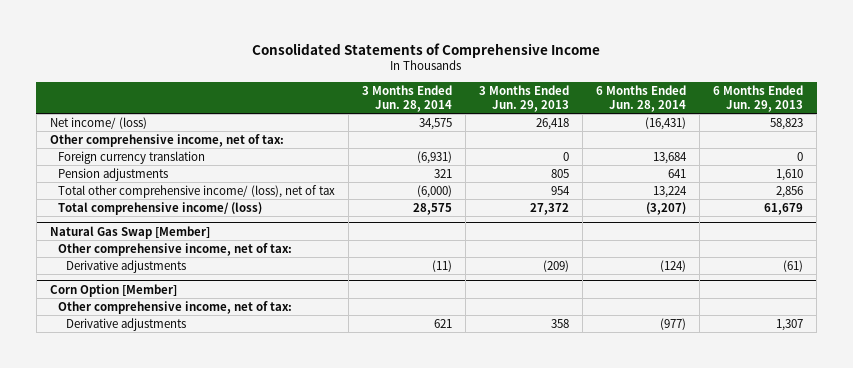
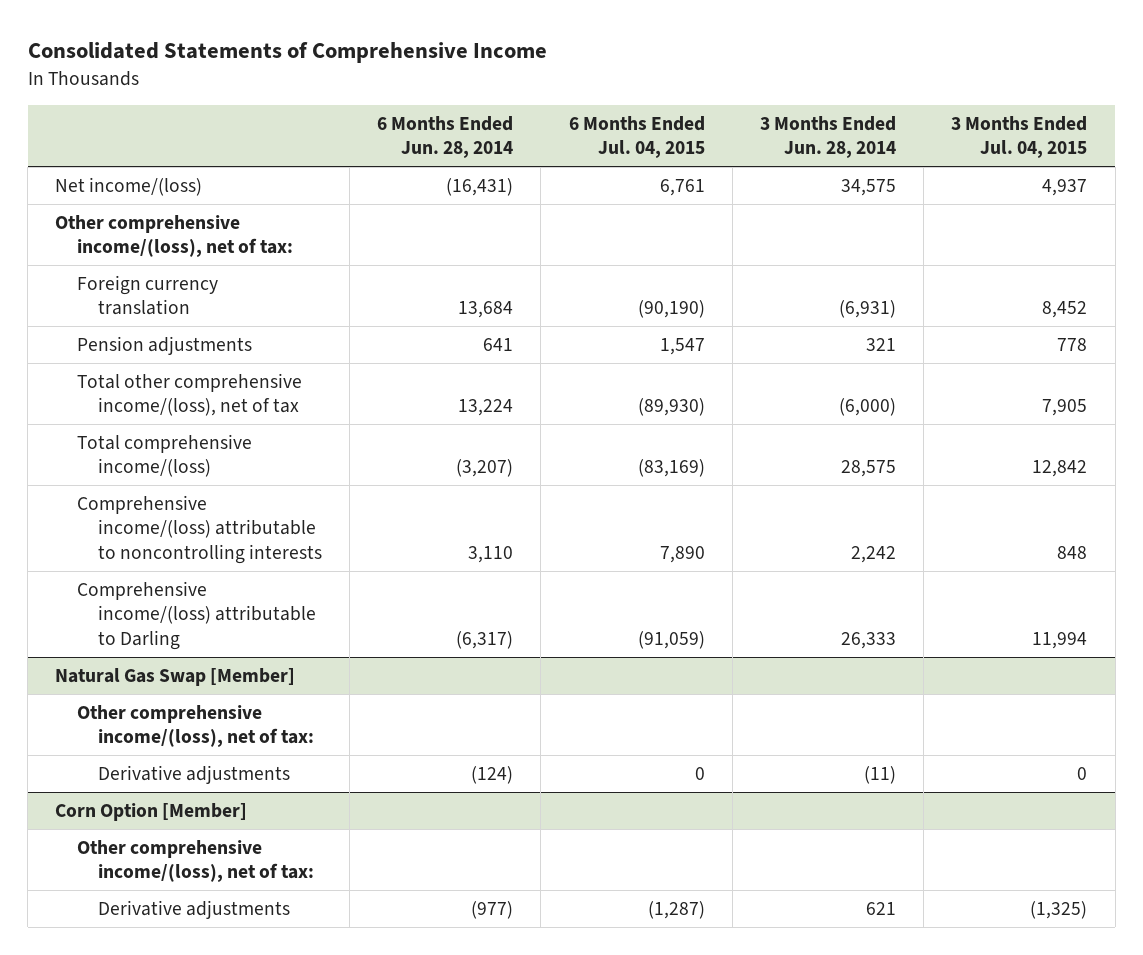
- | 3 Months Ended Jun. 28, 2014 | 3 Months Ended Jun. 29, 2013 | 6 Months Ended Jun. 28, 2014 | 6 Months Ended Jun. 29, 2013
+ | 6 Months Ended Jun. 28, 2014 | 6 Months Ended Jul. 04, 2015 | 3 Months Ended Jun. 28, 2014 | 3 Months Ended Jul. 04, 2015
- Net income/ (loss) | 34,575 | 26,418 | (16,431) | 58,823
- Other comprehensive income, net of tax:
+ Net income/(loss) | (16,431) | 6,761 | 34,575 | 4,937
+ Other comprehensive income/(loss), net of tax:
- Total other comprehensive income/ (loss), net of tax | (6,000) | 954 | 13,224 | 2,856
- Total comprehensive income/ (loss) | 28,575 | 27,372 | (3,207) | 61,679
+ Total other comprehensive income/(loss), net of tax | 13,224 | (89,930) | (6,000) | 7,905
+ Total comprehensive income/(loss) | (3,207) | (83,169) | 28,575 | 12,842
+ Comprehensive income/(loss) attributable to noncontrolling interests | 3,110 | 7,890 | 2,242 | 848
+ Comprehensive income/(loss) attributable to Darling | (6,317) | (91,059) | 26,333 | 11,994
@ Natural Gas Swap [Member]
- Other comprehensive income, net of tax:
+ Other comprehensive income/(loss), net of tax:
@ Corn Option [Member]
- Other comprehensive income, net of tax:
+ Other comprehensive income/(loss), net of tax:

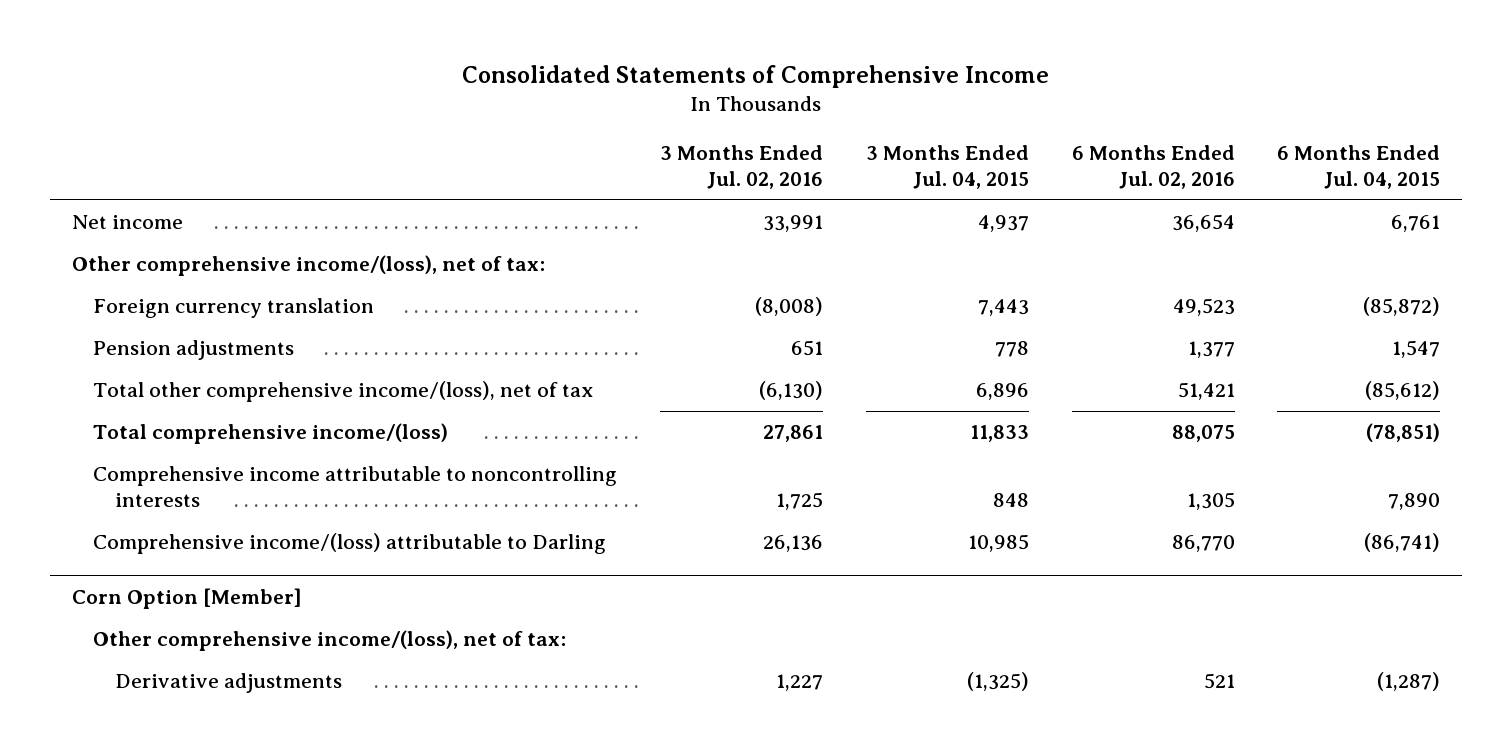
- | 6 Months Ended Jun. 28, 2014 | 6 Months Ended Jul. 04, 2015 | 3 Months Ended Jun. 28, 2014 | 3 Months Ended Jul. 04, 2015
+ | 3 Months Ended Jul. 02, 2016 | 3 Months Ended Jul. 04, 2015 | 6 Months Ended Jul. 02, 2016 | 6 Months Ended Jul. 04, 2015
- Net income/(loss) | (16,431) | 6,761 | 34,575 | 4,937
+ Net income | 33,991 | 4,937 | 36,654 | 6,761
- Foreign currency translation | 13,684 | (90,190) | (6,931) | 8,452
+ Foreign currency translation | (8,008) | 7,443 | 49,523 | (85,872)
- Total other comprehensive income/(loss), net of tax | 13,224 | (89,930) | (6,000) | 7,905
- Total comprehensive income/(loss) | (3,207) | (83,169) | 28,575 | 12,842
- Comprehensive income/(loss) attributable to noncontrolling interests | 3,110 | 7,890 | 2,242 | 848
- Comprehensive income/(loss) attributable to Darling | (6,317) | (91,059) | 26,333 | 11,994
- Natural Gas Swap [Member]
- Other comprehensive income/(loss), net of tax:
- Derivative adjustments | (124) | 0 | (11) | 0
+ Total other comprehensive income/(loss), net of tax | (6,130) | 6,896 | 51,421 | (85,612)
+ Total comprehensive income/(loss) | 27,861 | 11,833 | 88,075 | (78,851)
+ Comprehensive income attributable to noncontrolling interests | 1,725 | 848 | 1,305 | 7,890
+ Comprehensive income/(loss) attributable to Darling | 26,136 | 10,985 | 86,770 | (86,741)

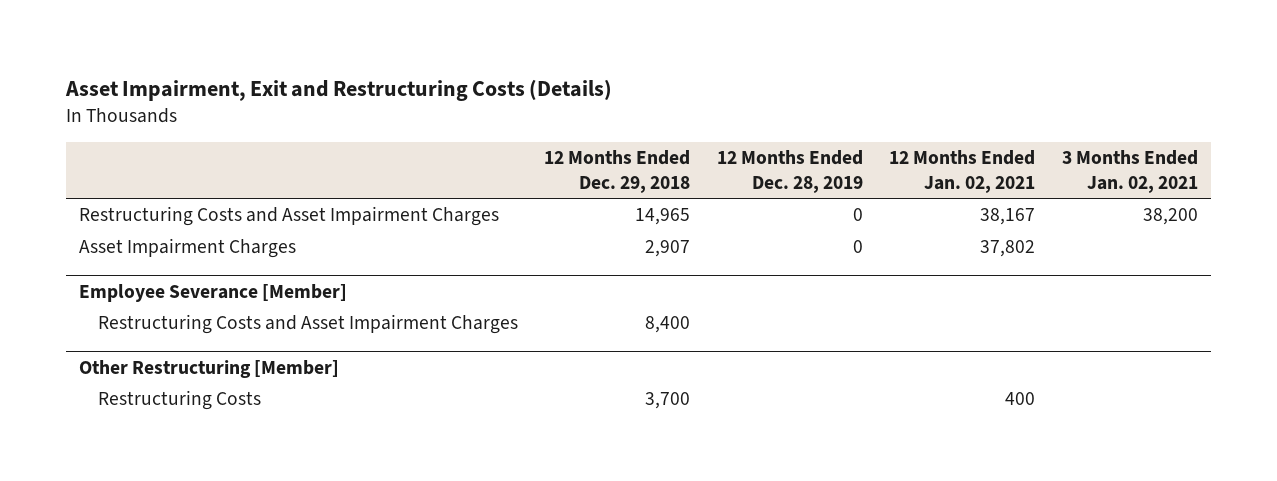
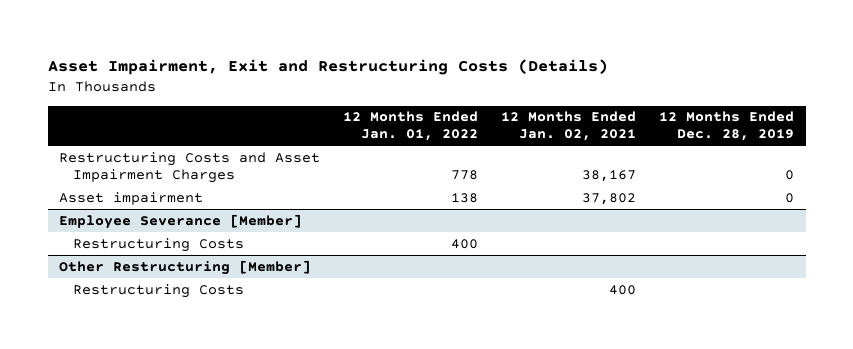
- | 12 Months Ended Dec. 29, 2018 | 12 Months Ended Dec. 28, 2019 | 12 Months Ended Jan. 02, 2021 | 3 Months Ended Jan. 02, 2021
+ | 12 Months Ended Jan. 01, 2022 | 12 Months Ended Jan. 02, 2021 | 12 Months Ended Dec. 28, 2019
- Asset Impairment Charges | 2,907 | 0 | 37,802 |
+ Asset impairment | 138 | 37,802 | 0
@ Employee Severance [Member]
- Restructuring Costs and Asset Impairment Charges | 8,400 | | |
+ Restructuring Costs | 400 | |

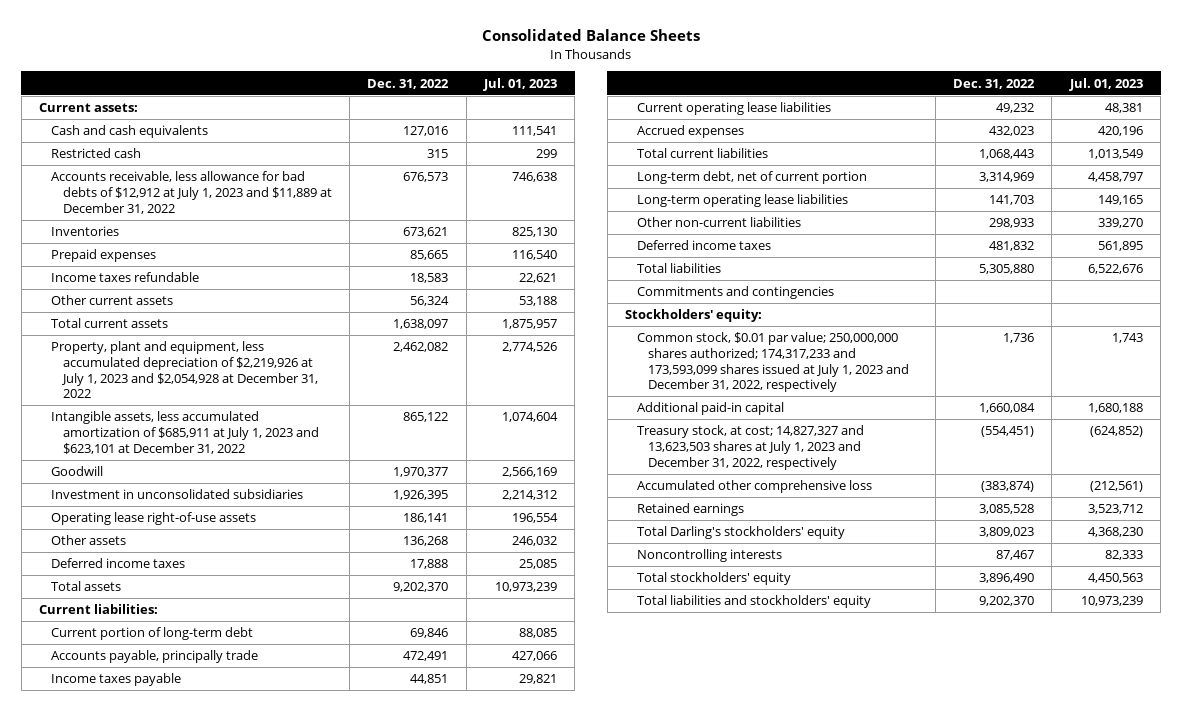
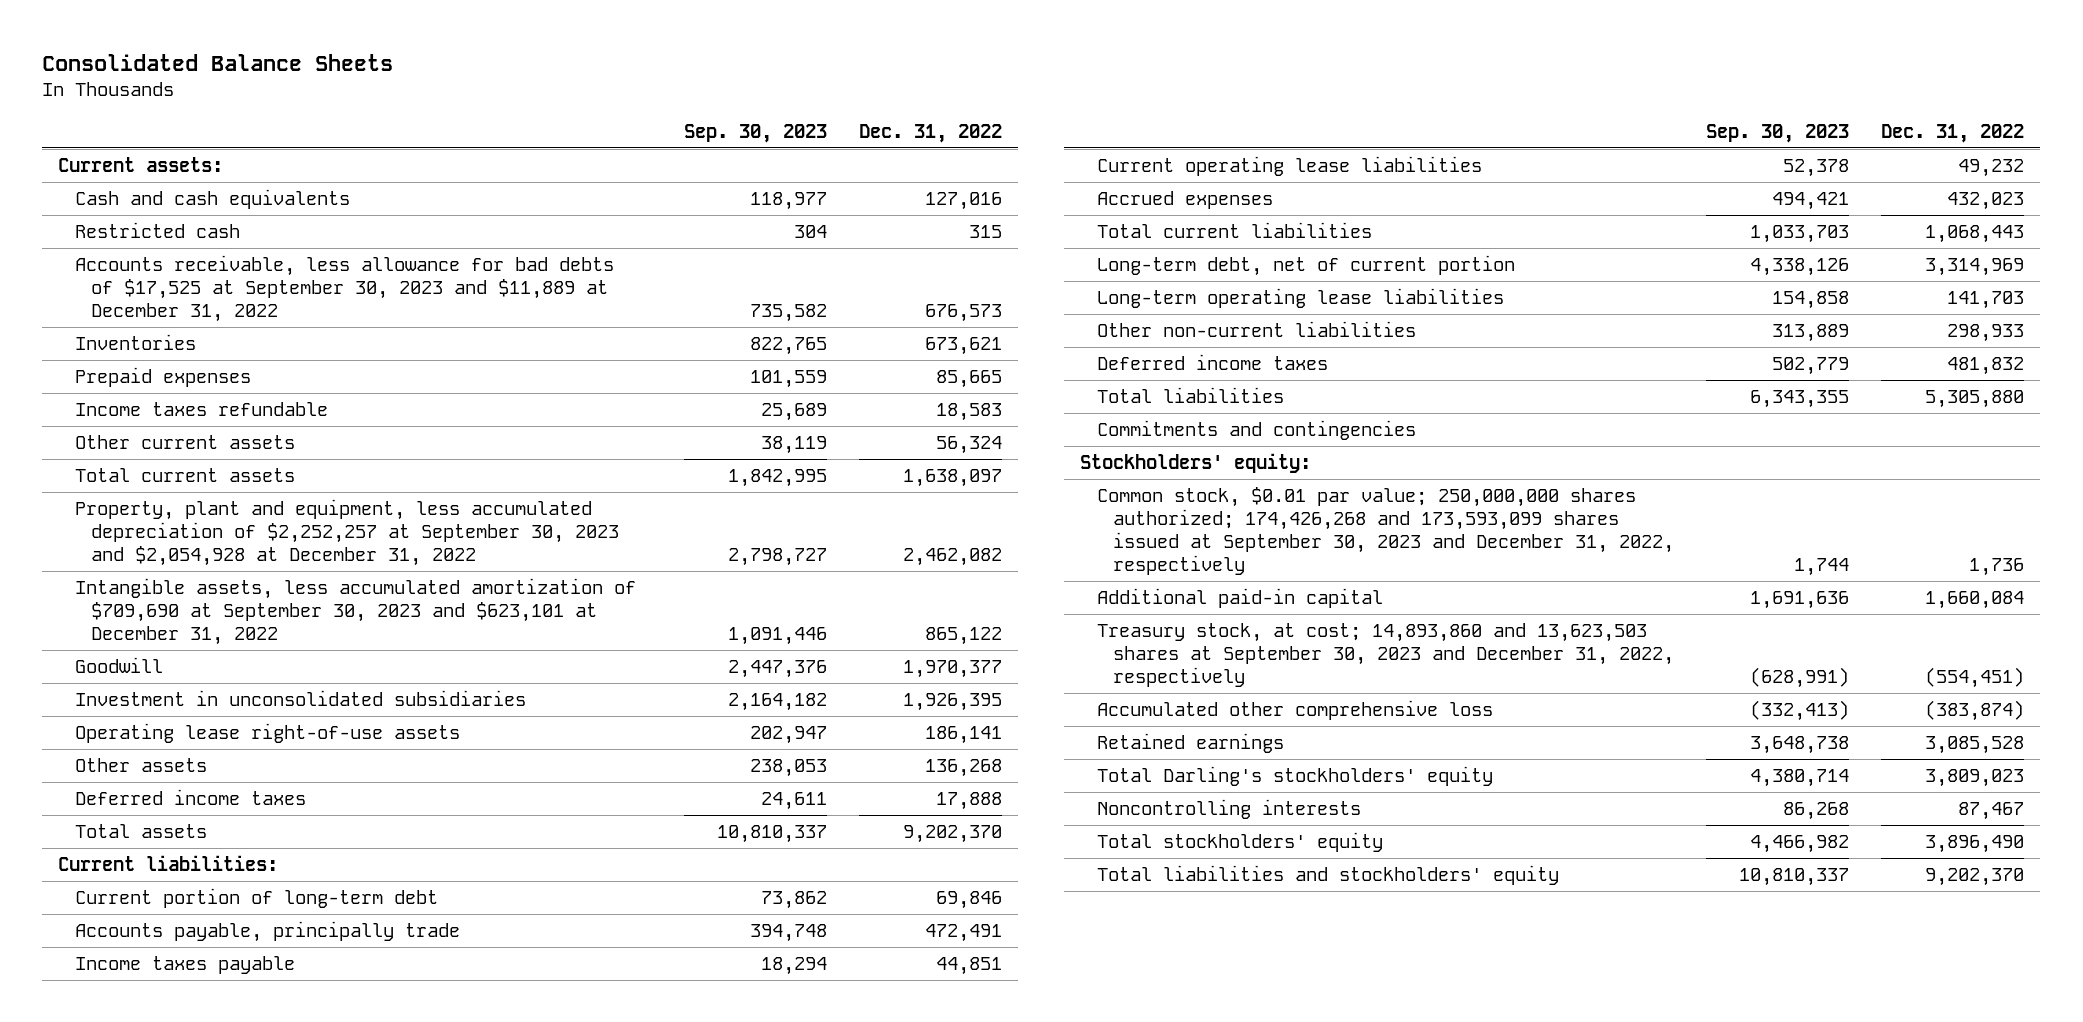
- | Dec. 31, 2022 | Jul. 01, 2023
+ | Sep. 30, 2023 | Dec. 31, 2022
- Accounts receivable, less allowance for bad debts of $12,912 at July 1, 2023 and $11,889 at December 31, 2022 | 676,573 | 746,638
+ Accounts receivable, less allowance for bad debts of $17,525 at September 30, 2023 and $11,889 at December 31, 2022 | 735,582 | 676,573
- Property, plant and equipment, less accumulated depreciation of $2,219,926 at July 1, 2023 and $2,054,928 at December 31, 2022 | 2,462,082 | 2,774,526
- Intangible assets, less accumulated amortization of $685,911 at July 1, 2023 and $623,101 at December 31, 2022 | 865,122 | 1,074,604
+ Property, plant and equipment, less accumulated depreciation of $2,252,257 at September 30, 2023 and $2,054,928 at December 31, 2022 | 2,798,727 | 2,462,082
+ Intangible assets, less accumulated amortization of $709,690 at September 30, 2023 and $623,101 at December 31, 2022 | 1,091,446 | 865,122
- Common stock, $0.01 par value; 250,000,000 shares authorized; 174,317,233 and 173,593,099 shares issued at July 1, 2023 and December 31, 2022, respectively | 1,736 | 1,743
+ Common stock, $0.01 par value; 250,000,000 shares authorized; 174,426,268 and 173,593,099 shares issued at September 30, 2023 and December 31, 2022, respectively | 1,744 | 1,736
- Treasury stock, at cost; 14,827,327 and 13,623,503 shares at July 1, 2023 and December 31, 2022, respectively | (554,451) | (624,852)
+ Treasury stock, at cost; 14,893,860 and 13,623,503 shares at September 30, 2023 and December 31, 2022, respectively | (628,991) | (554,451)

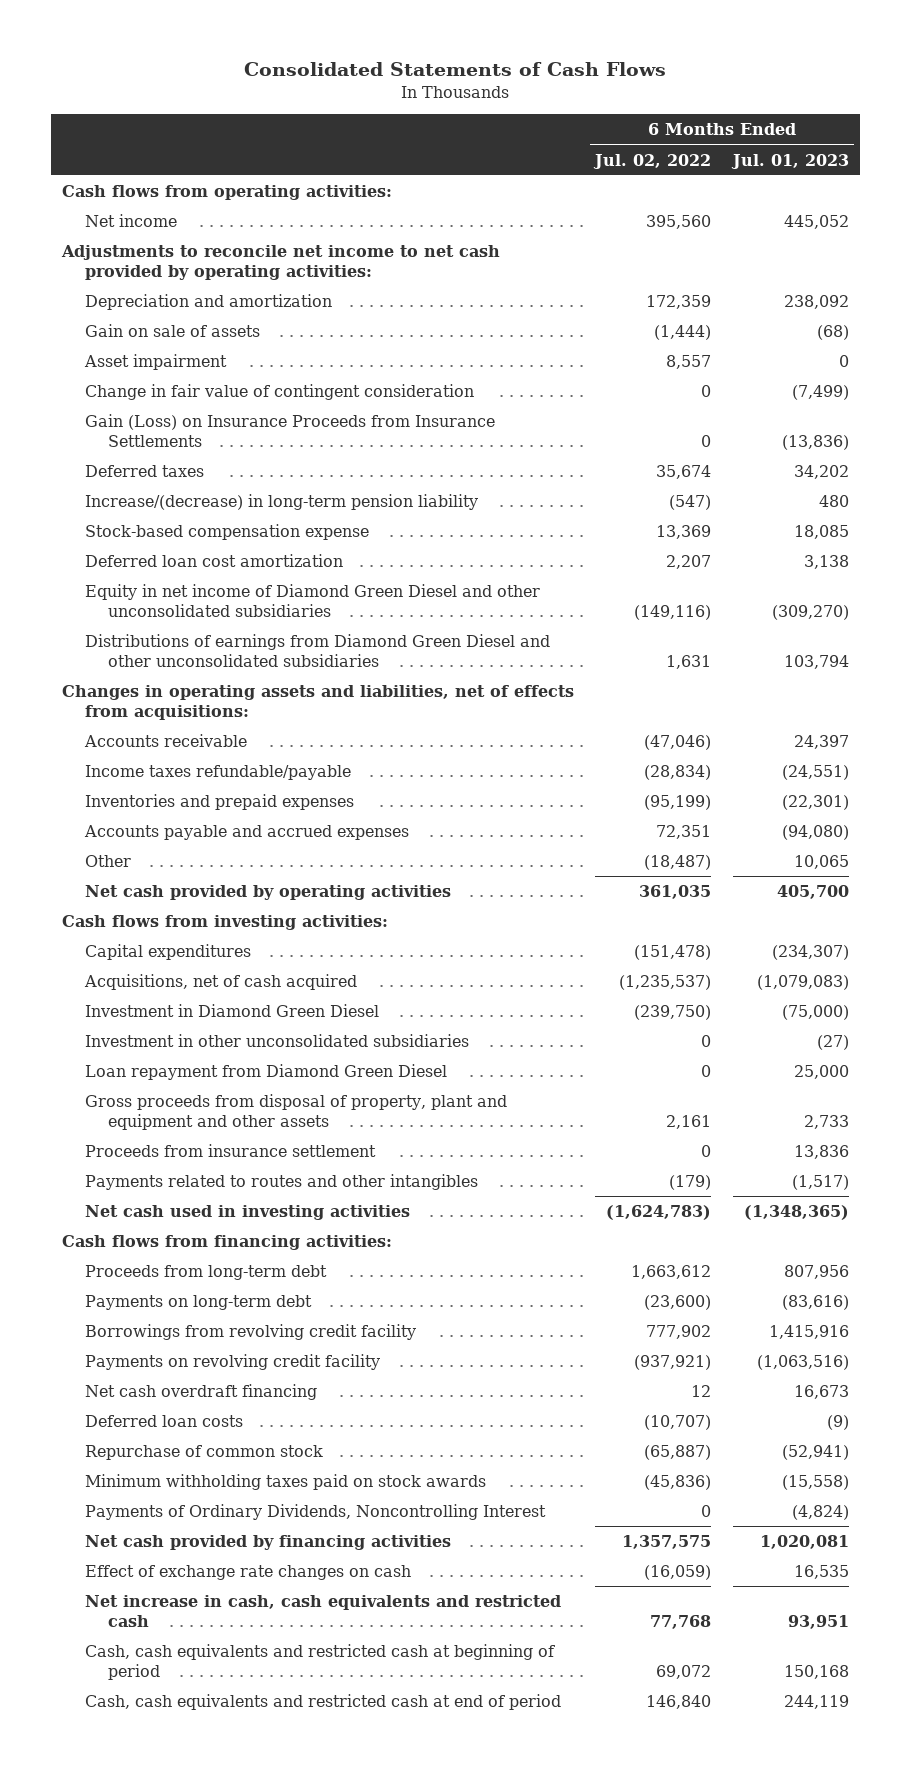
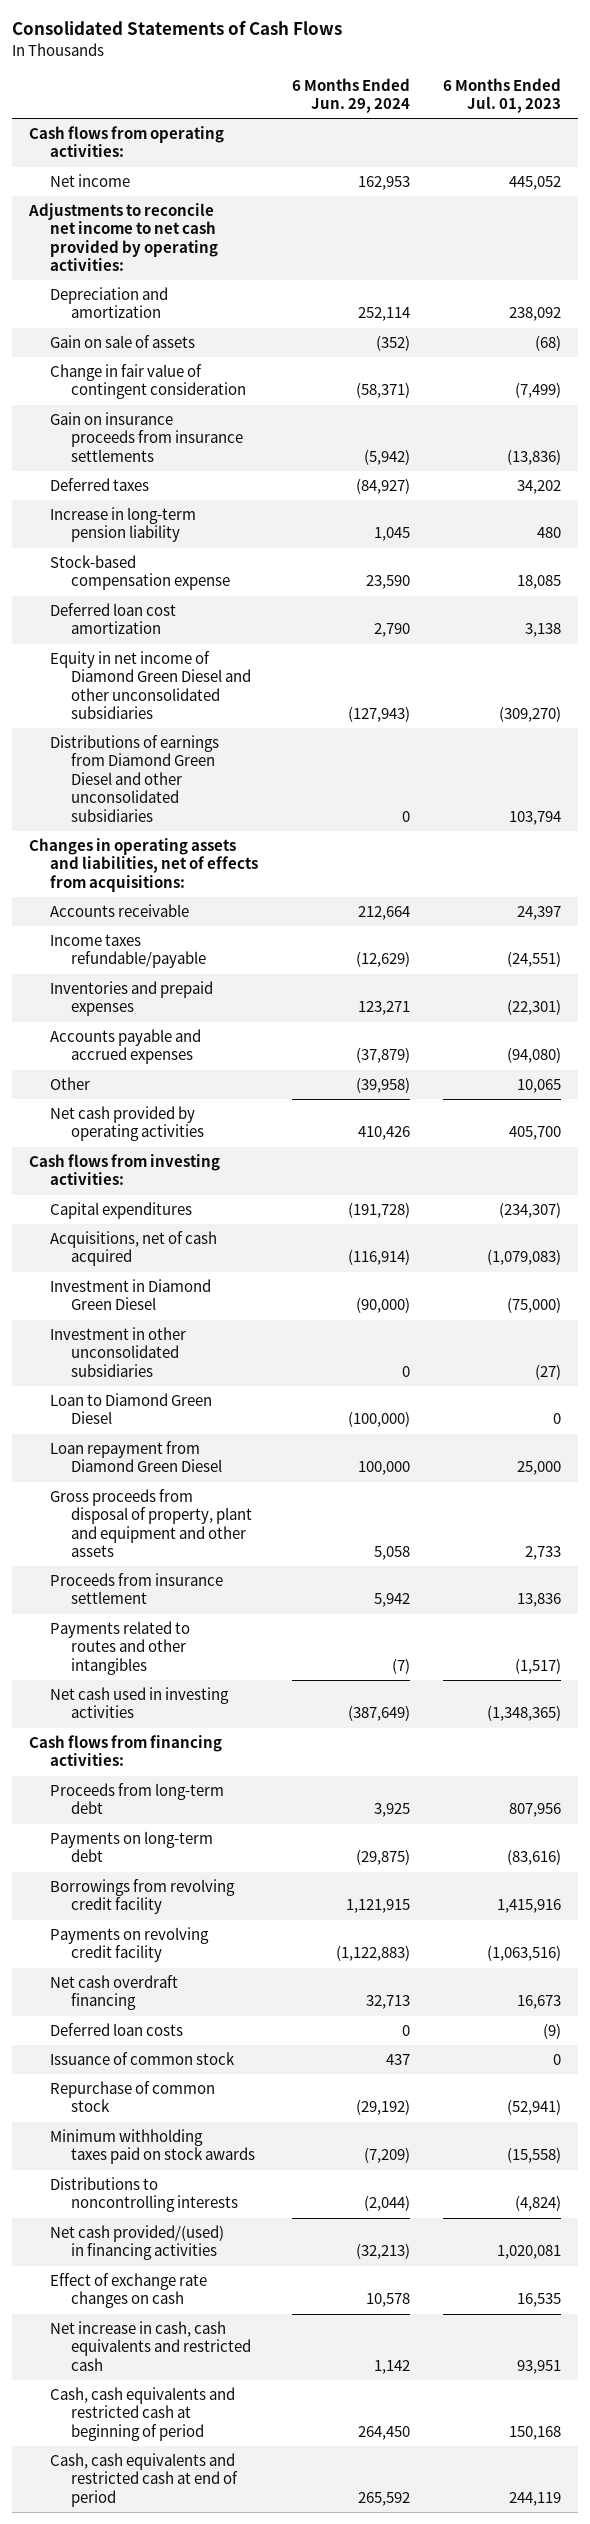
- | 6 Months Ended Jul. 02, 2022 | 6 Months Ended Jul. 01, 2023
+ | 6 Months Ended Jun. 29, 2024 | 6 Months Ended Jul. 01, 2023
- Asset impairment | 8,557 | 0
- Gain (Loss) on Insurance Proceeds from Insurance Settlements | 0 | (13,836)
+ Gain on insurance proceeds from insurance settlements | (5,942) | (13,836)
- Increase/(decrease) in long-term pension liability | (547) | 480
+ Increase in long-term pension liability | 1,045 | 480
+ Loan to Diamond Green Diesel | (100,000) | 0
+ Issuance of common stock | 437 | 0
- Payments of Ordinary Dividends, Noncontrolling Interest | 0 | (4,824)
- Net cash provided by financing activities | 1,357,575 | 1,020,081
+ Distributions to noncontrolling interests | (2,044) | (4,824)
+ Net cash provided/(used) in financing activities | (32,213) | 1,020,081

